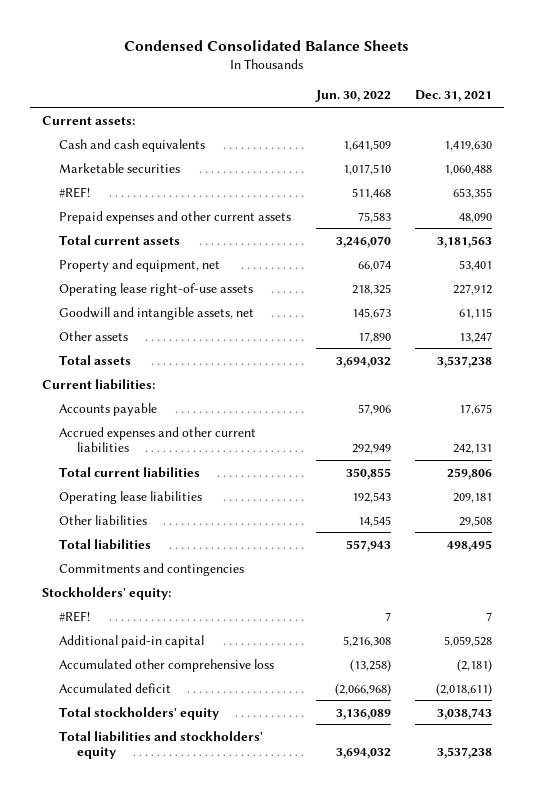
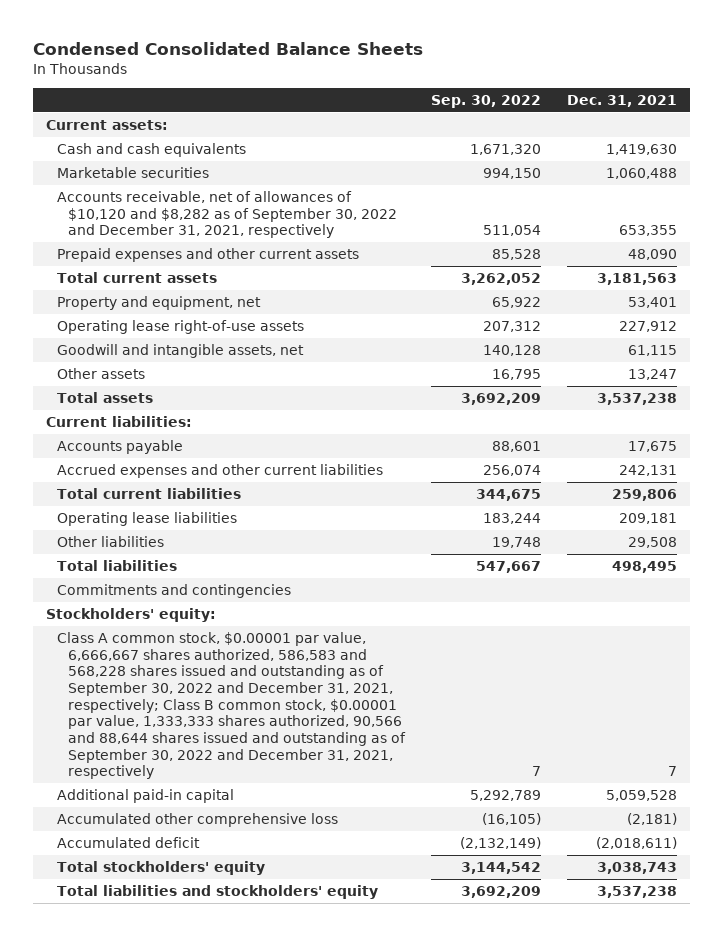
- | Jun. 30, 2022 | Dec. 31, 2021
+ | Sep. 30, 2022 | Dec. 31, 2021
- #REF! | 511,468 | 653,355
+ Accounts receivable, net of allowances of $10,120 and $8,282 as of September 30, 2022 and December 31, 2021, respectively | 511,054 | 653,355
- #REF! | 7 | 7
+ Class A common stock, $0.00001 par value, 6,666,667 shares authorized, 586,583 and 568,228 shares issued and outstanding as of September 30, 2022 and December 31, 2021, respectively; Class B common stock, $0.00001 par value, 1,333,333 shares authorized, 90,566 and 88,644 shares issued and outstanding as of September 30, 2022 and December 31, 2021, respectively | 7 | 7

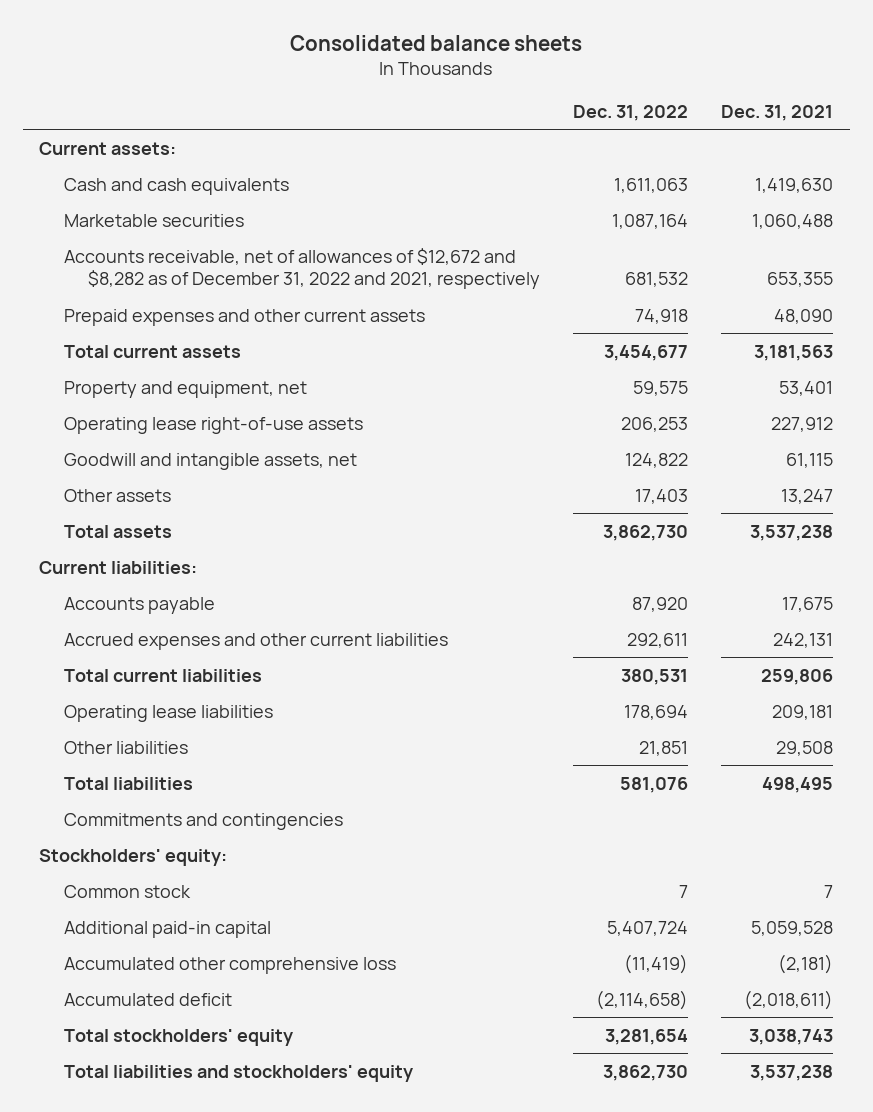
- Condensed Consolidated Balance Sheets
+ Consolidated balance sheets
- | Sep. 30, 2022 | Dec. 31, 2021
+ | Dec. 31, 2022 | Dec. 31, 2021
- Accounts receivable, net of allowances of $10,120 and $8,282 as of September 30, 2022 and December 31, 2021, respectively | 511,054 | 653,355
+ Accounts receivable, net of allowances of $12,672 and $8,282 as of December 31, 2022 and 2021, respectively | 681,532 | 653,355
- Class A common stock, $0.00001 par value, 6,666,667 shares authorized, 586,583 and 568,228 shares issued and outstanding as of September 30, 2022 and December 31, 2021, respectively; Class B common stock, $0.00001 par value, 1,333,333 shares authorized, 90,566 and 88,644 shares issued and outstanding as of September 30, 2022 and December 31, 2021, respectively | 7 | 7
+ Common stock | 7 | 7

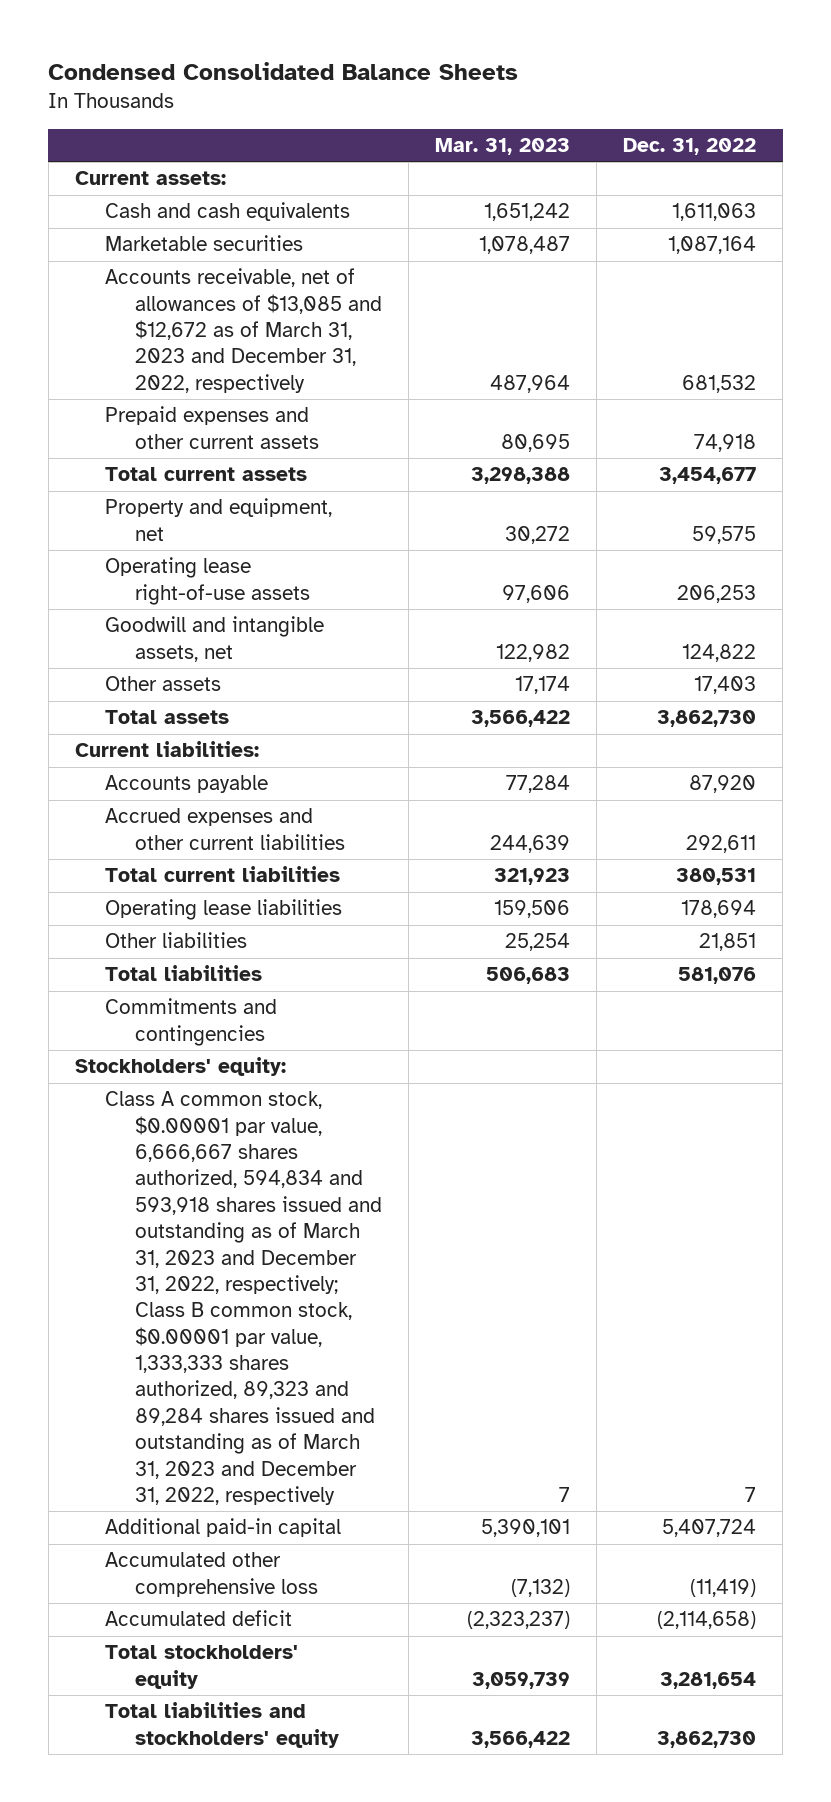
- Consolidated balance sheets
+ Condensed Consolidated Balance Sheets
- | Dec. 31, 2022 | Dec. 31, 2021
+ | Mar. 31, 2023 | Dec. 31, 2022
- Accounts receivable, net of allowances of $12,672 and $8,282 as of December 31, 2022 and 2021, respectively | 681,532 | 653,355
+ Accounts receivable, net of allowances of $13,085 and $12,672 as of March 31, 2023 and December 31, 2022, respectively | 487,964 | 681,532
- Common stock | 7 | 7
+ Class A common stock, $0.00001 par value, 6,666,667 shares authorized, 594,834 and 593,918 shares issued and outstanding as of March 31, 2023 and December 31, 2022, respectively; Class B common stock, $0.00001 par value, 1,333,333 shares authorized, 89,323 and 89,284 shares issued and outstanding as of March 31, 2023 and December 31, 2022, respectively | 7 | 7

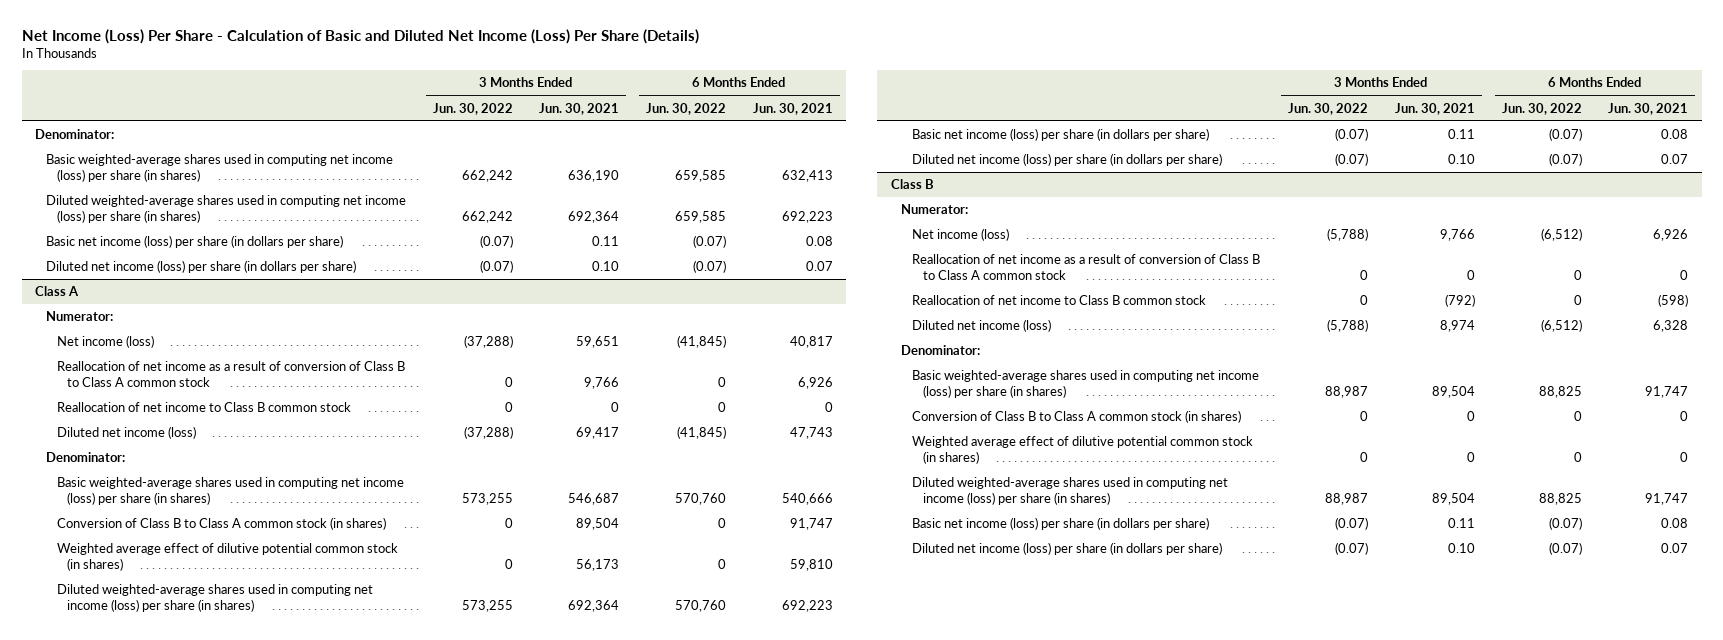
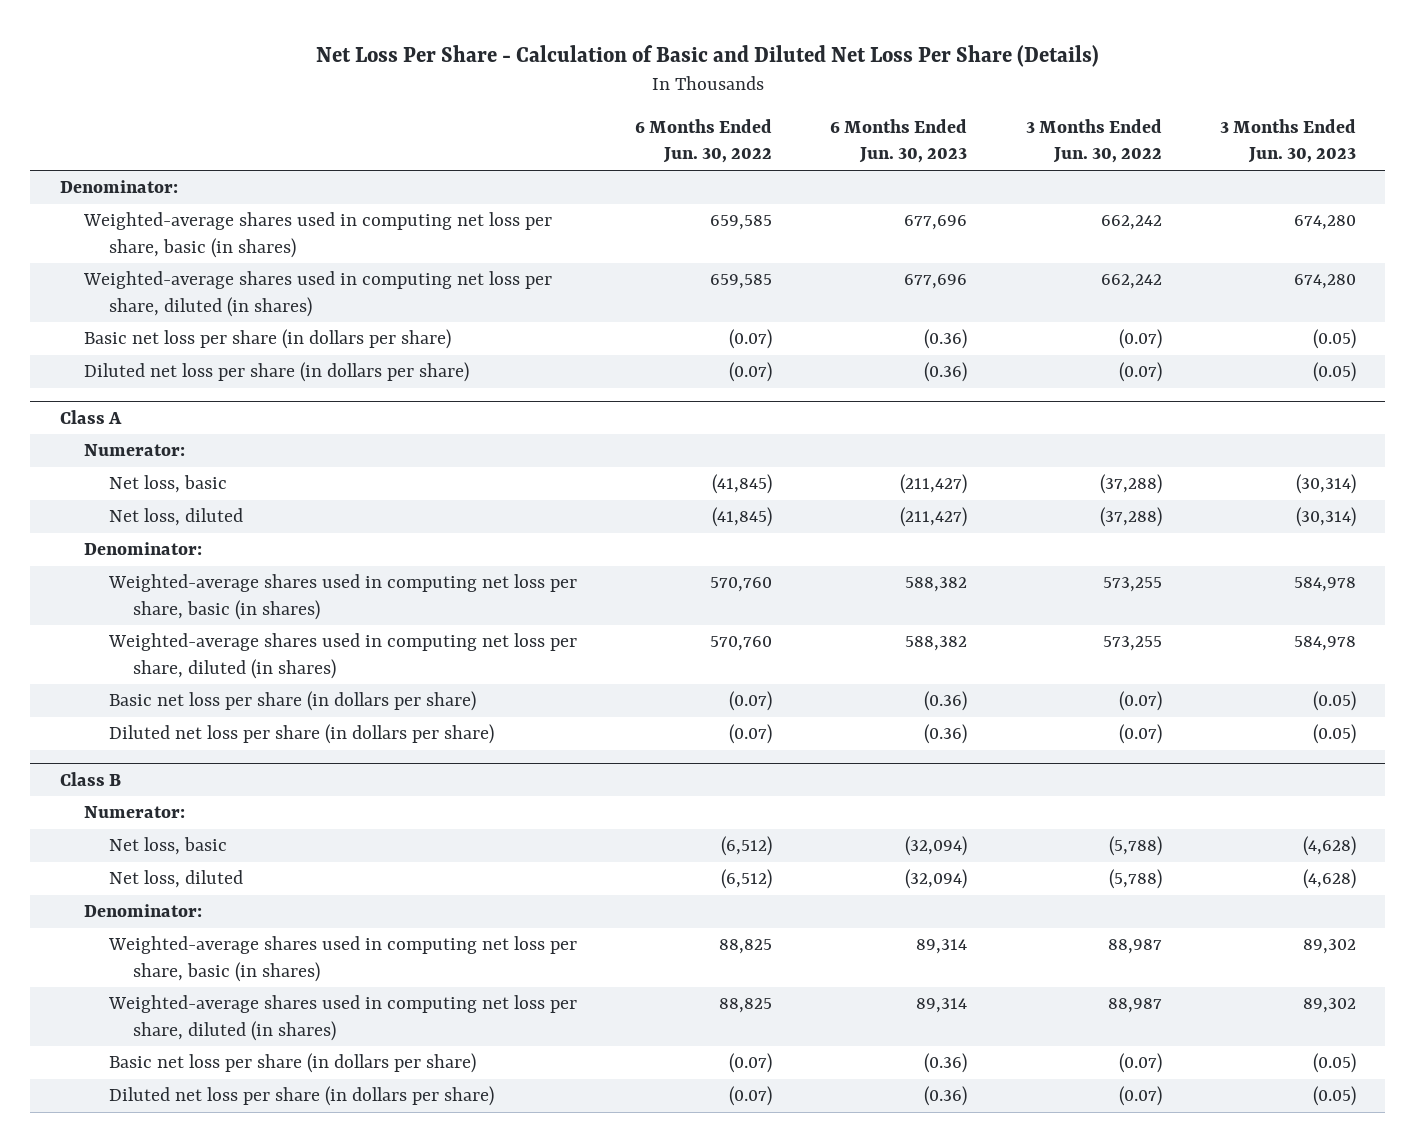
- Net Income (Loss) Per Share - Calculation of Basic and Diluted Net Income (Loss) Per Share (Details)
+ Net Loss Per Share - Calculation of Basic and Diluted Net Loss Per Share (Details)
- | 3 Months Ended Jun. 30, 2022 | 3 Months Ended Jun. 30, 2021 | 6 Months Ended Jun. 30, 2022 | 6 Months Ended Jun. 30, 2021
+ | 6 Months Ended Jun. 30, 2022 | 6 Months Ended Jun. 30, 2023 | 3 Months Ended Jun. 30, 2022 | 3 Months Ended Jun. 30, 2023
- Basic weighted-average shares used in computing net income (loss) per share (in shares) | 662,242 | 636,190 | 659,585 | 632,413
- Diluted weighted-average shares used in computing net income (loss) per share (in shares) | 662,242 | 692,364 | 659,585 | 692,223
- Basic net income (loss) per share (in dollars per share) | (0.07) | 0.11 | (0.07) | 0.08
- Diluted net income (loss) per share (in dollars per share) | (0.07) | 0.10 | (0.07) | 0.07
+ Weighted-average shares used in computing net loss per share, basic (in shares) | 659,585 | 677,696 | 662,242 | 674,280
+ Weighted-average shares used in computing net loss per share, diluted (in shares) | 659,585 | 677,696 | 662,242 | 674,280
+ Basic net loss per share (in dollars per share) | (0.07) | (0.36) | (0.07) | (0.05)
+ Diluted net loss per share (in dollars per share) | (0.07) | (0.36) | (0.07) | (0.05)
@ Class A
- Net income (loss) | (37,288) | 59,651 | (41,845) | 40,817
- Reallocation of net income as a result of conversion of Class B to Class A common stock | 0 | 9,766 | 0 | 6,926
- Reallocation of net income to Class B common stock | 0 | 0 | 0 | 0
- Diluted net income (loss) | (37,288) | 69,417 | (41,845) | 47,743
+ Net loss, basic | (41,845) | (211,427) | (37,288) | (30,314)
+ Net loss, diluted | (41,845) | (211,427) | (37,288) | (30,314)
- Basic weighted-average shares used in computing net income (loss) per share (in shares) | 573,255 | 546,687 | 570,760 | 540,666
- Conversion of Class B to Class A common stock (in shares) | 0 | 89,504 | 0 | 91,747
- Weighted average effect of dilutive potential common stock (in shares) | 0 | 56,173 | 0 | 59,810
- Diluted weighted-average shares used in computing net income (loss) per share (in shares) | 573,255 | 692,364 | 570,760 | 692,223
- Basic net income (loss) per share (in dollars per share) | (0.07) | 0.11 | (0.07) | 0.08
- Diluted net income (loss) per share (in dollars per share) | (0.07) | 0.10 | (0.07) | 0.07
+ Weighted-average shares used in computing net loss per share, basic (in shares) | 570,760 | 588,382 | 573,255 | 584,978
+ Weighted-average shares used in computing net loss per share, diluted (in shares) | 570,760 | 588,382 | 573,255 | 584,978
+ Basic net loss per share (in dollars per share) | (0.07) | (0.36) | (0.07) | (0.05)
+ Diluted net loss per share (in dollars per share) | (0.07) | (0.36) | (0.07) | (0.05)
@ Class B
- Net income (loss) | (5,788) | 9,766 | (6,512) | 6,926
- Reallocation of net income as a result of conversion of Class B to Class A common stock | 0 | 0 | 0 | 0
- Reallocation of net income to Class B common stock | 0 | (792) | 0 | (598)
- Diluted net income (loss) | (5,788) | 8,974 | (6,512) | 6,328
+ Net loss, basic | (6,512) | (32,094) | (5,788) | (4,628)
+ Net loss, diluted | (6,512) | (32,094) | (5,788) | (4,628)
- Basic weighted-average shares used in computing net income (loss) per share (in shares) | 88,987 | 89,504 | 88,825 | 91,747
- Conversion of Class B to Class A common stock (in shares) | 0 | 0 | 0 | 0
- Weighted average effect of dilutive potential common stock (in shares) | 0 | 0 | 0 | 0
- Diluted weighted-average shares used in computing net income (loss) per share (in shares) | 88,987 | 89,504 | 88,825 | 91,747
- Basic net income (loss) per share (in dollars per share) | (0.07) | 0.11 | (0.07) | 0.08
- Diluted net income (loss) per share (in dollars per share) | (0.07) | 0.10 | (0.07) | 0.07
+ Weighted-average shares used in computing net loss per share, basic (in shares) | 88,825 | 89,314 | 88,987 | 89,302
+ Weighted-average shares used in computing net loss per share, diluted (in shares) | 88,825 | 89,314 | 88,987 | 89,302
+ Basic net loss per share (in dollars per share) | (0.07) | (0.36) | (0.07) | (0.05)
+ Diluted net loss per share (in dollars per share) | (0.07) | (0.36) | (0.07) | (0.05)

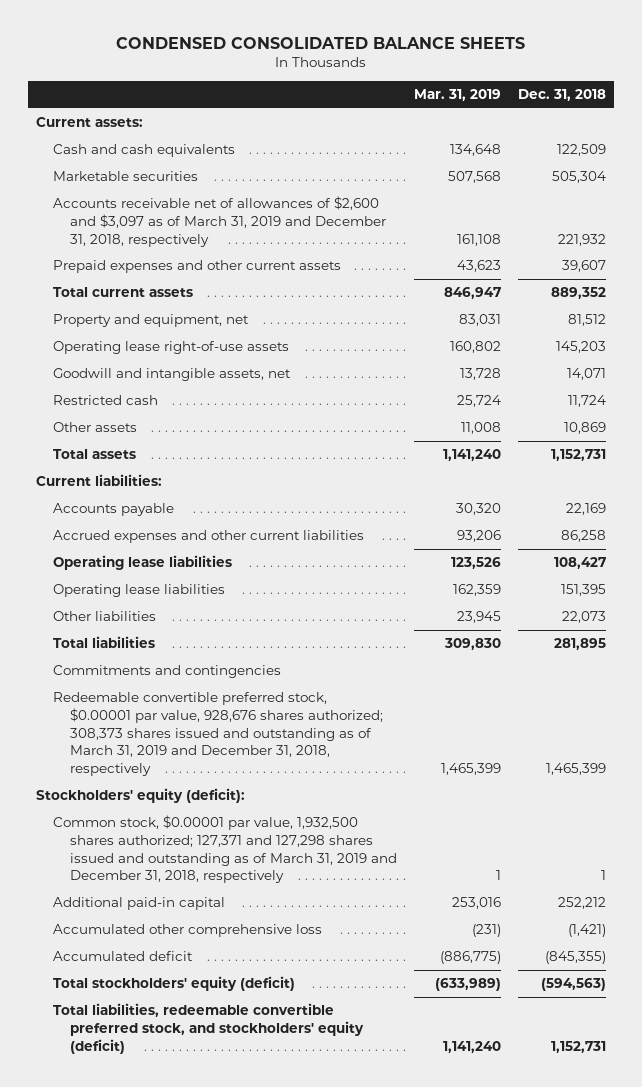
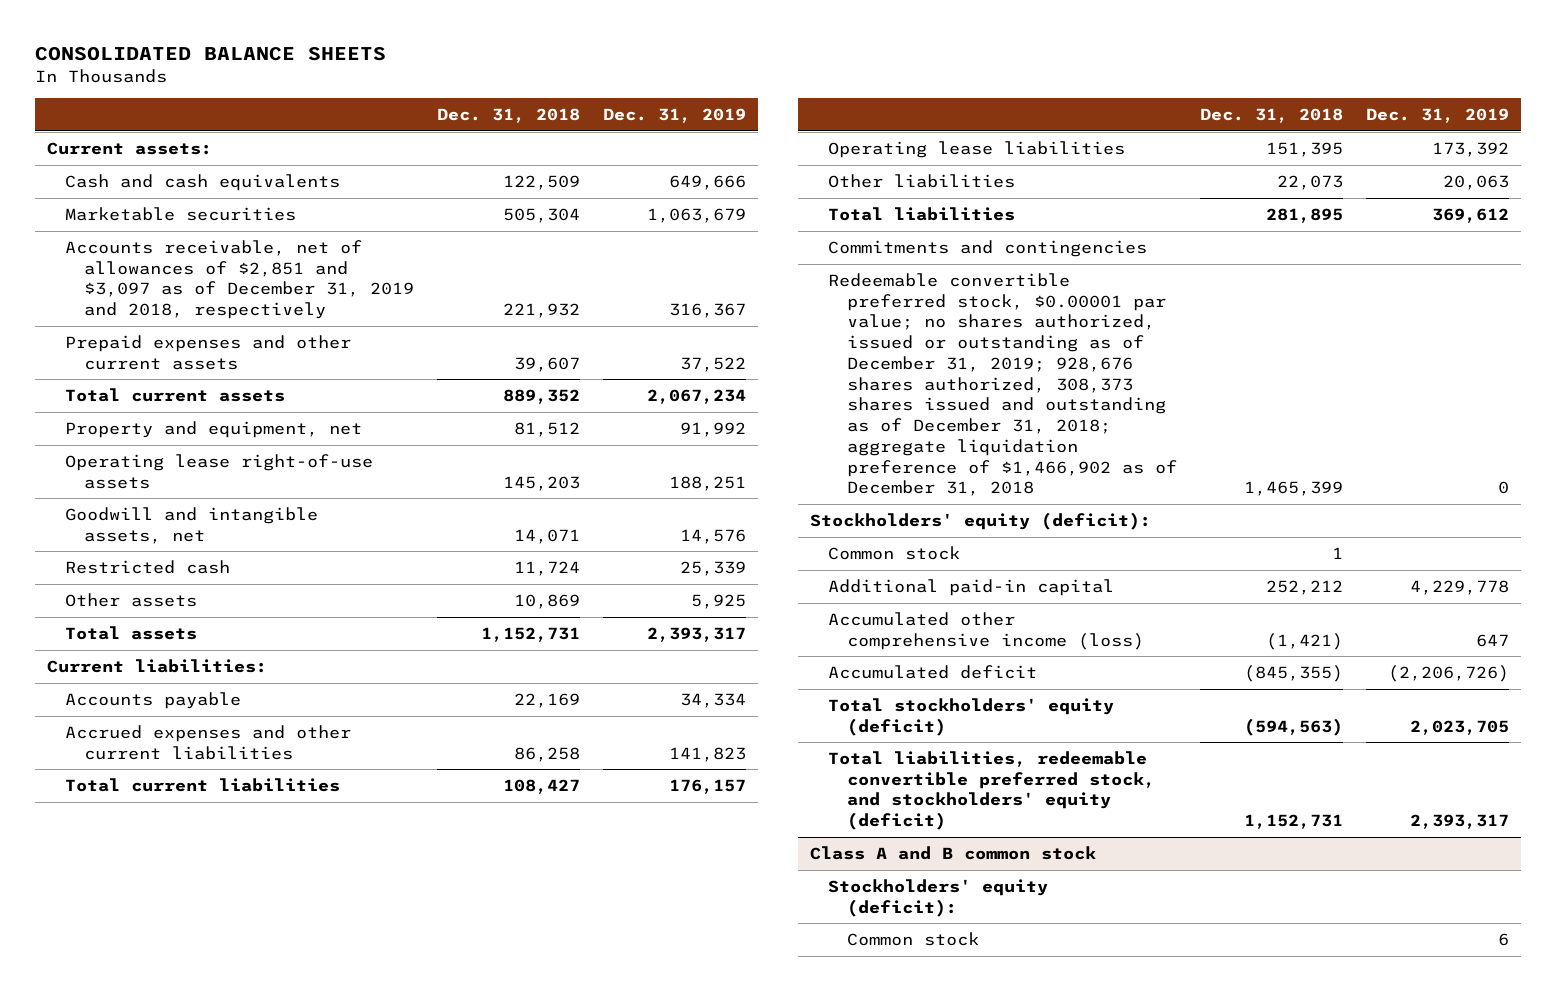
- CONDENSED CONSOLIDATED BALANCE SHEETS
+ CONSOLIDATED BALANCE SHEETS
- | Mar. 31, 2019 | Dec. 31, 2018
+ | Dec. 31, 2018 | Dec. 31, 2019
- Accounts receivable net of allowances of $2,600 and $3,097 as of March 31, 2019 and December 31, 2018, respectively | 161,108 | 221,932
+ Accounts receivable, net of allowances of $2,851 and $3,097 as of December 31, 2019 and 2018, respectively | 221,932 | 316,367
- Operating lease liabilities | 123,526 | 108,427
+ Total current liabilities | 108,427 | 176,157
- Redeemable convertible preferred stock, $0.00001 par value, 928,676 shares authorized; 308,373 shares issued and outstanding as of March 31, 2019 and December 31, 2018, respectively | 1,465,399 | 1,465,399
+ Redeemable convertible preferred stock, $0.00001 par value; no shares authorized, issued or outstanding as of December 31, 2019; 928,676 shares authorized, 308,373 shares issued and outstanding as of December 31, 2018; aggregate liquidation preference of $1,466,902 as of December 31, 2018 | 1,465,399 | 0
- Common stock, $0.00001 par value, 1,932,500 shares authorized; 127,371 and 127,298 shares issued and outstanding as of March 31, 2019 and December 31, 2018, respectively | 1 | 1
+ Common stock | 1 |
- Accumulated other comprehensive loss | (231) | (1,421)
+ Accumulated other comprehensive income (loss) | (1,421) | 647
+ Class A and B common stock
+ Stockholders' equity (deficit):
+ Common stock | | 6

